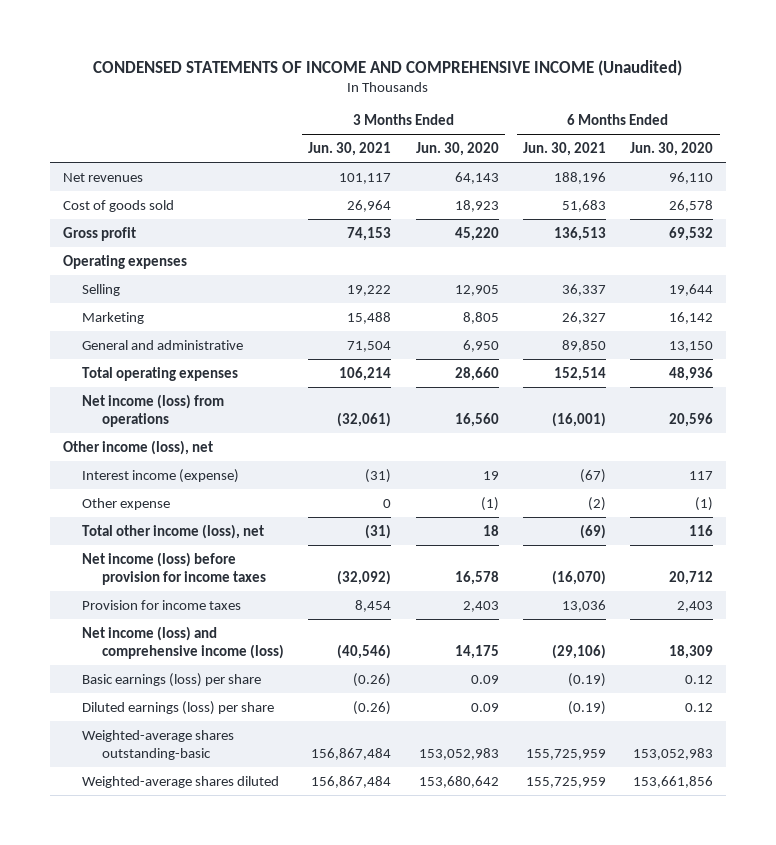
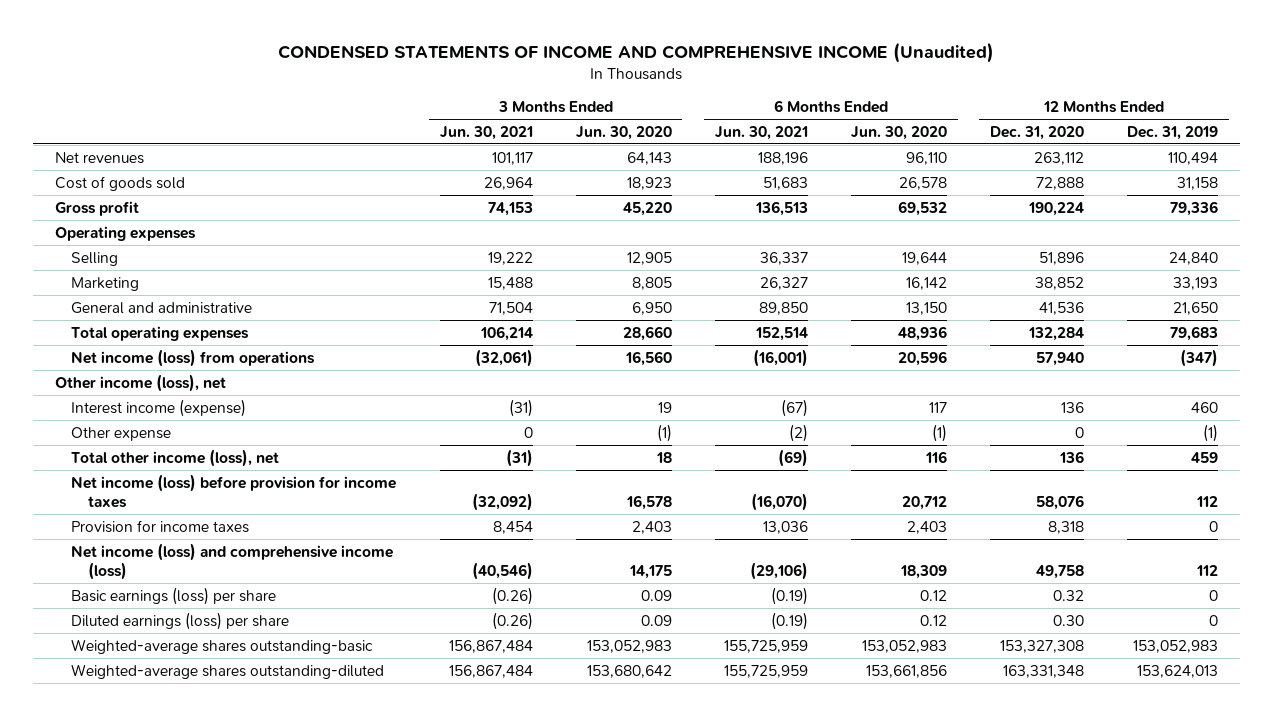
- | 3 Months Ended Jun. 30, 2021 | 3 Months Ended Jun. 30, 2020 | 6 Months Ended Jun. 30, 2021 | 6 Months Ended Jun. 30, 2020
+ | 3 Months Ended Jun. 30, 2021 | 3 Months Ended Jun. 30, 2020 | 6 Months Ended Jun. 30, 2021 | 6 Months Ended Jun. 30, 2020 | 12 Months Ended Dec. 31, 2020 | 12 Months Ended Dec. 31, 2019
- Weighted-average shares diluted | 156,867,484 | 153,680,642 | 155,725,959 | 153,661,856
+ Weighted-average shares outstanding-diluted | 156,867,484 | 153,680,642 | 155,725,959 | 153,661,856 | 163,331,348 | 153,624,013

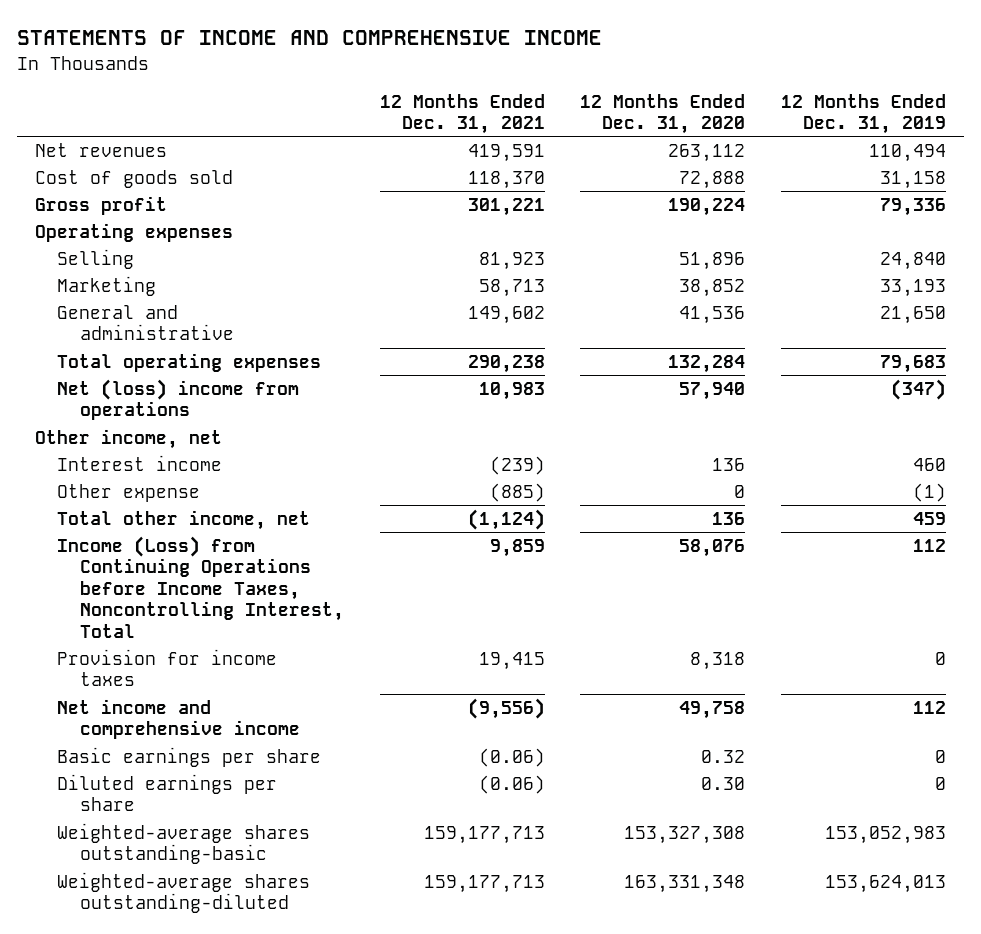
- CONDENSED STATEMENTS OF INCOME AND COMPREHENSIVE INCOME (Unaudited)
+ STATEMENTS OF INCOME AND COMPREHENSIVE INCOME
- | 3 Months Ended Jun. 30, 2021 | 3 Months Ended Jun. 30, 2020 | 6 Months Ended Jun. 30, 2021 | 6 Months Ended Jun. 30, 2020 | 12 Months Ended Dec. 31, 2020 | 12 Months Ended Dec. 31, 2019
+ | 12 Months Ended Dec. 31, 2021 | 12 Months Ended Dec. 31, 2020 | 12 Months Ended Dec. 31, 2019
- Net income (loss) from operations | (32,061) | 16,560 | (16,001) | 20,596 | 57,940 | (347)
- Other income (loss), net
- Interest income (expense) | (31) | 19 | (67) | 117 | 136 | 460
+ Net (loss) income from operations | 10,983 | 57,940 | (347)
+ Other income, net
+ Interest income | (239) | 136 | 460
- Total other income (loss), net | (31) | 18 | (69) | 116 | 136 | 459
- Net income (loss) before provision for income taxes | (32,092) | 16,578 | (16,070) | 20,712 | 58,076 | 112
+ Total other income, net | (1,124) | 136 | 459
+ Income (Loss) from Continuing Operations before Income Taxes, Noncontrolling Interest, Total | 9,859 | 58,076 | 112
- Net income (loss) and comprehensive income (loss) | (40,546) | 14,175 | (29,106) | 18,309 | 49,758 | 112
- Basic earnings (loss) per share | (0.26) | 0.09 | (0.19) | 0.12 | 0.32 | 0
- Diluted earnings (loss) per share | (0.26) | 0.09 | (0.19) | 0.12 | 0.30 | 0
+ Net income and comprehensive income | (9,556) | 49,758 | 112
+ Basic earnings per share | (0.06) | 0.32 | 0
+ Diluted earnings per share | (0.06) | 0.30 | 0

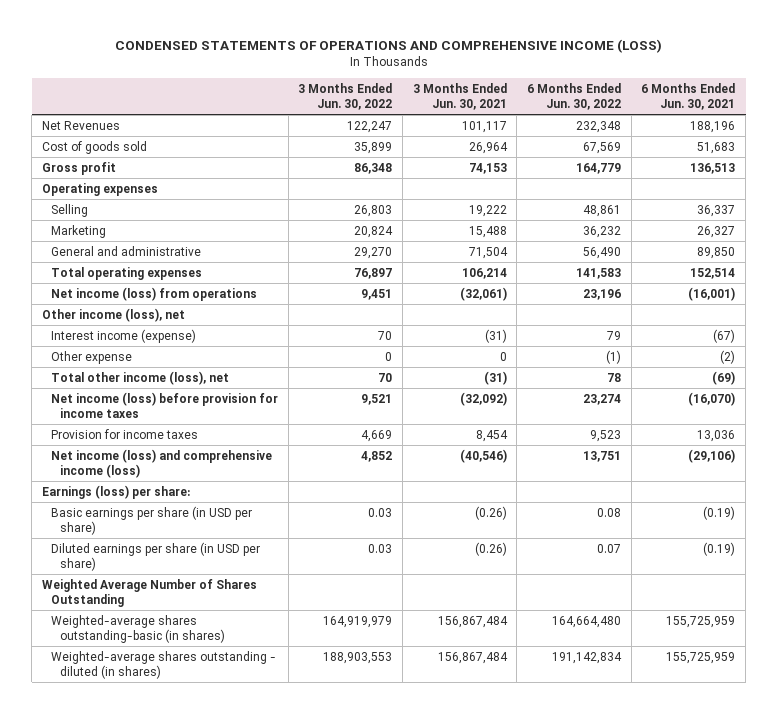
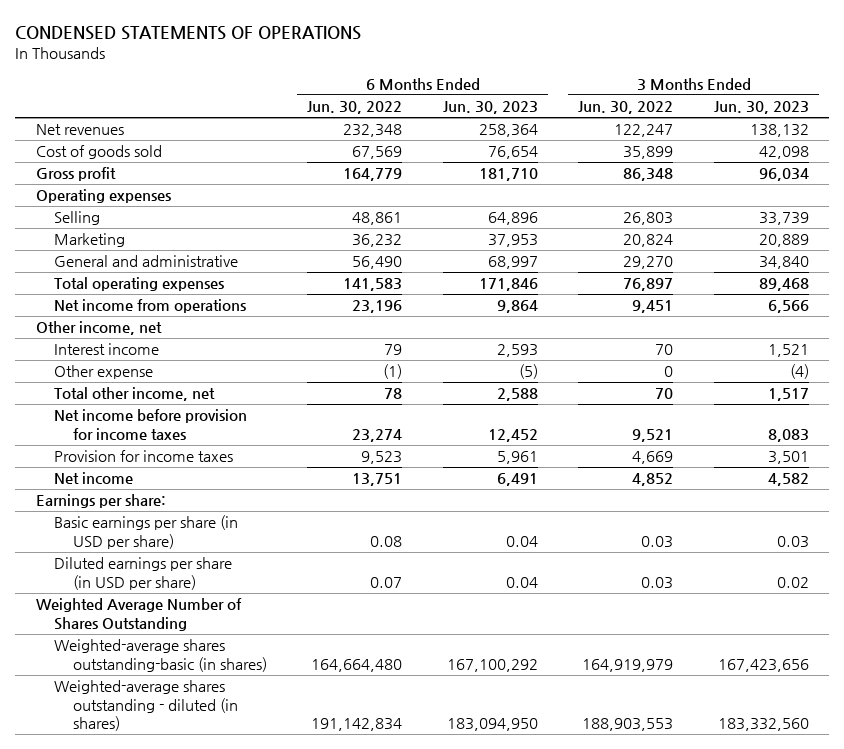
- CONDENSED STATEMENTS OF OPERATIONS AND COMPREHENSIVE INCOME (LOSS)
+ CONDENSED STATEMENTS OF OPERATIONS
- | 3 Months Ended Jun. 30, 2022 | 3 Months Ended Jun. 30, 2021 | 6 Months Ended Jun. 30, 2022 | 6 Months Ended Jun. 30, 2021
+ | 6 Months Ended Jun. 30, 2022 | 6 Months Ended Jun. 30, 2023 | 3 Months Ended Jun. 30, 2022 | 3 Months Ended Jun. 30, 2023
- Net Revenues | 122,247 | 101,117 | 232,348 | 188,196
+ Net revenues | 232,348 | 258,364 | 122,247 | 138,132
- Net income (loss) from operations | 9,451 | (32,061) | 23,196 | (16,001)
- Other income (loss), net
- Interest income (expense) | 70 | (31) | 79 | (67)
+ Net income from operations | 23,196 | 9,864 | 9,451 | 6,566
+ Other income, net
+ Interest income | 79 | 2,593 | 70 | 1,521
- Total other income (loss), net | 70 | (31) | 78 | (69)
- Net income (loss) before provision for income taxes | 9,521 | (32,092) | 23,274 | (16,070)
+ Total other income, net | 78 | 2,588 | 70 | 1,517
+ Net income before provision for income taxes | 23,274 | 12,452 | 9,521 | 8,083
- Net income (loss) and comprehensive income (loss) | 4,852 | (40,546) | 13,751 | (29,106)
- Earnings (loss) per share:
+ Net income | 13,751 | 6,491 | 4,852 | 4,582
+ Earnings per share:

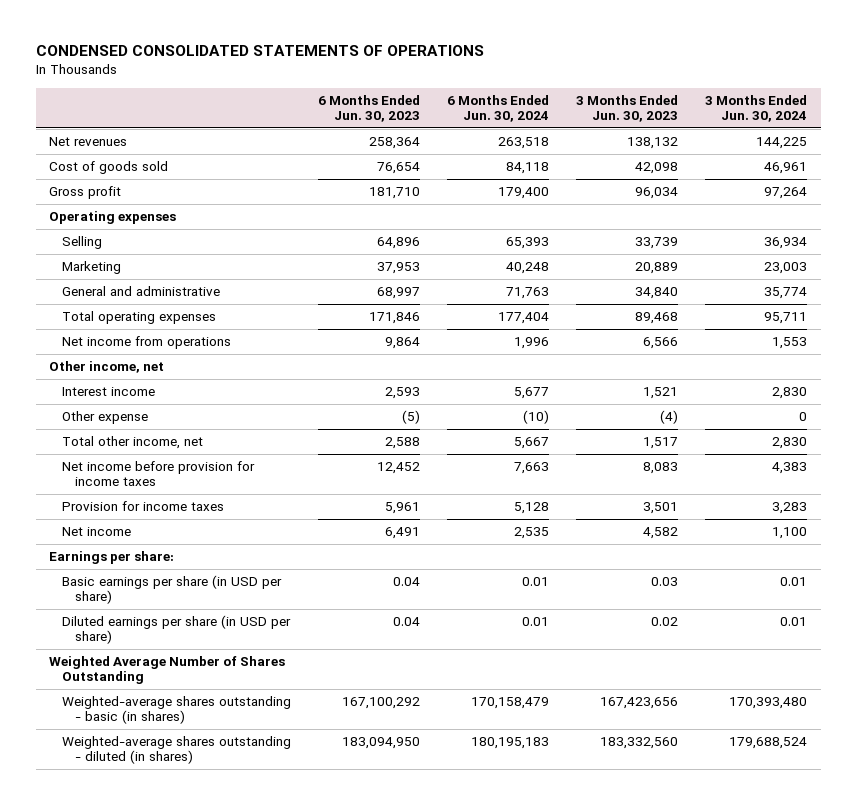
- CONDENSED STATEMENTS OF OPERATIONS
+ CONDENSED CONSOLIDATED STATEMENTS OF OPERATIONS
- | 6 Months Ended Jun. 30, 2022 | 6 Months Ended Jun. 30, 2023 | 3 Months Ended Jun. 30, 2022 | 3 Months Ended Jun. 30, 2023
+ | 6 Months Ended Jun. 30, 2023 | 6 Months Ended Jun. 30, 2024 | 3 Months Ended Jun. 30, 2023 | 3 Months Ended Jun. 30, 2024
- Weighted-average shares outstanding-basic (in shares) | 164,664,480 | 167,100,292 | 164,919,979 | 167,423,656
+ Weighted-average shares outstanding - basic (in shares) | 167,100,292 | 170,158,479 | 167,423,656 | 170,393,480

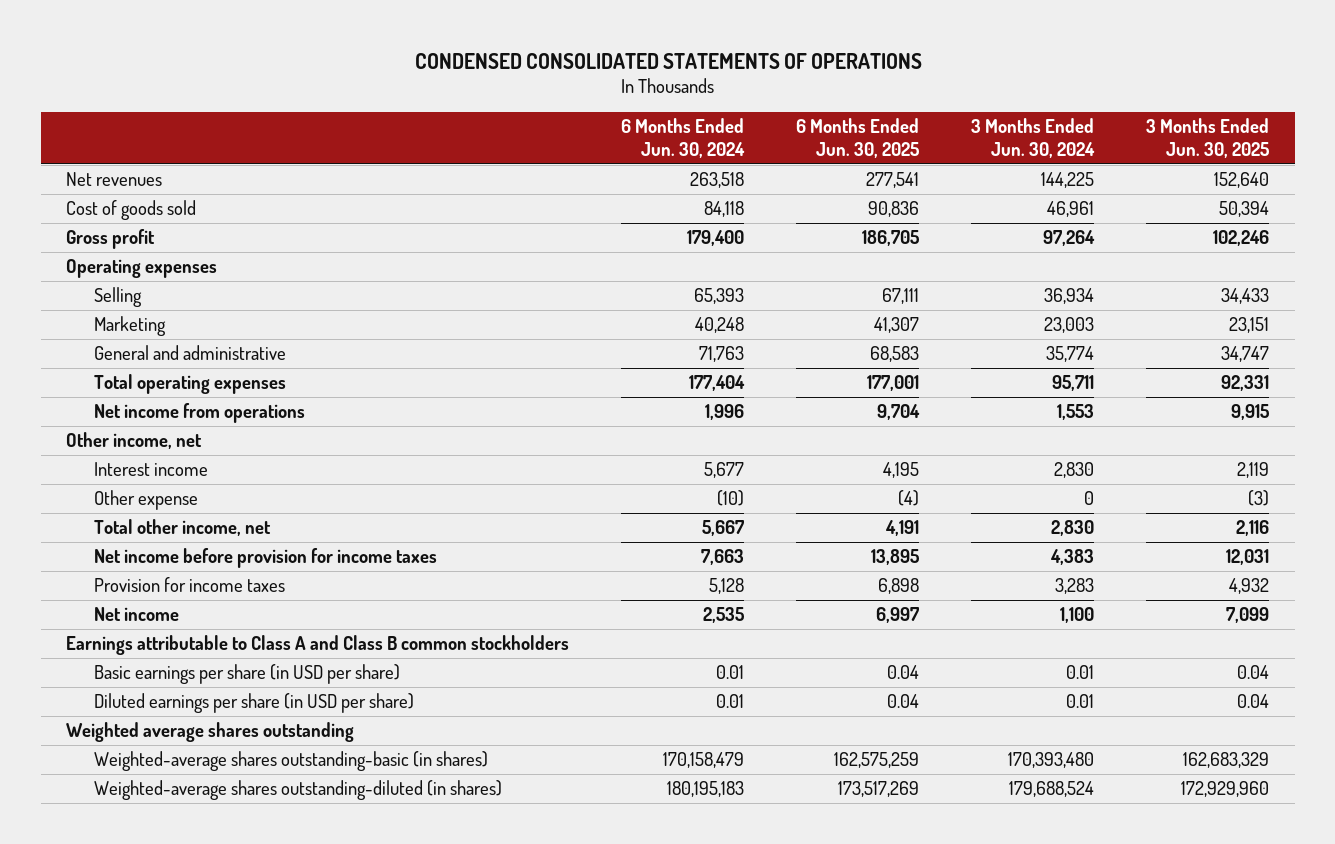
- | 6 Months Ended Jun. 30, 2023 | 6 Months Ended Jun. 30, 2024 | 3 Months Ended Jun. 30, 2023 | 3 Months Ended Jun. 30, 2024
+ | 6 Months Ended Jun. 30, 2024 | 6 Months Ended Jun. 30, 2025 | 3 Months Ended Jun. 30, 2024 | 3 Months Ended Jun. 30, 2025
- Earnings per share:
+ Earnings attributable to Class A and Class B common stockholders
- Weighted Average Number of Shares Outstanding
- Weighted-average shares outstanding - basic (in shares) | 167,100,292 | 170,158,479 | 167,423,656 | 170,393,480
- Weighted-average shares outstanding - diluted (in shares) | 183,094,950 | 180,195,183 | 183,332,560 | 179,688,524
+ Weighted average shares outstanding
+ Weighted-average shares outstanding-basic (in shares) | 170,158,479 | 162,575,259 | 170,393,480 | 162,683,329
+ Weighted-average shares outstanding-diluted (in shares) | 180,195,183 | 173,517,269 | 179,688,524 | 172,929,960

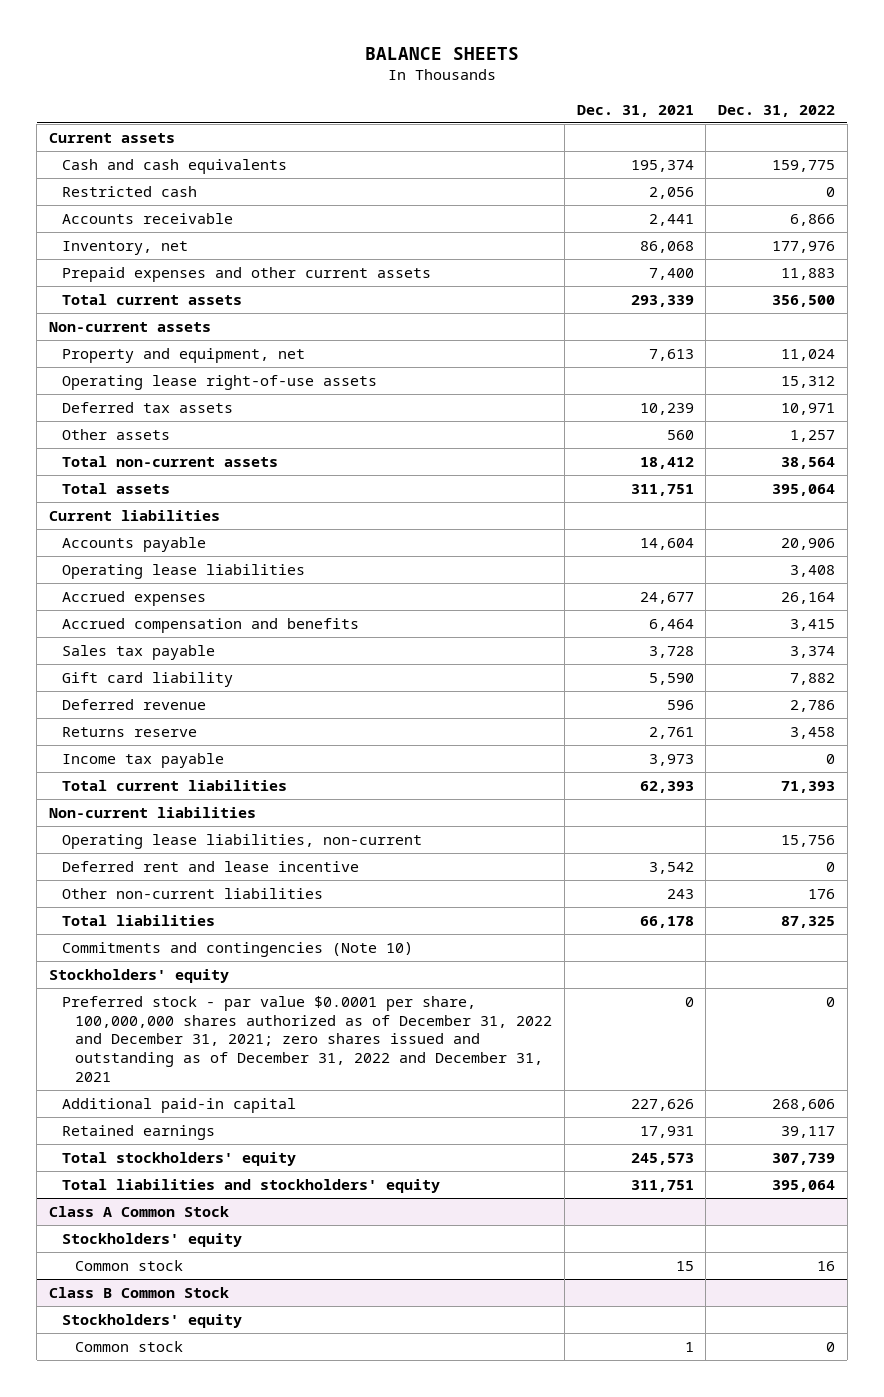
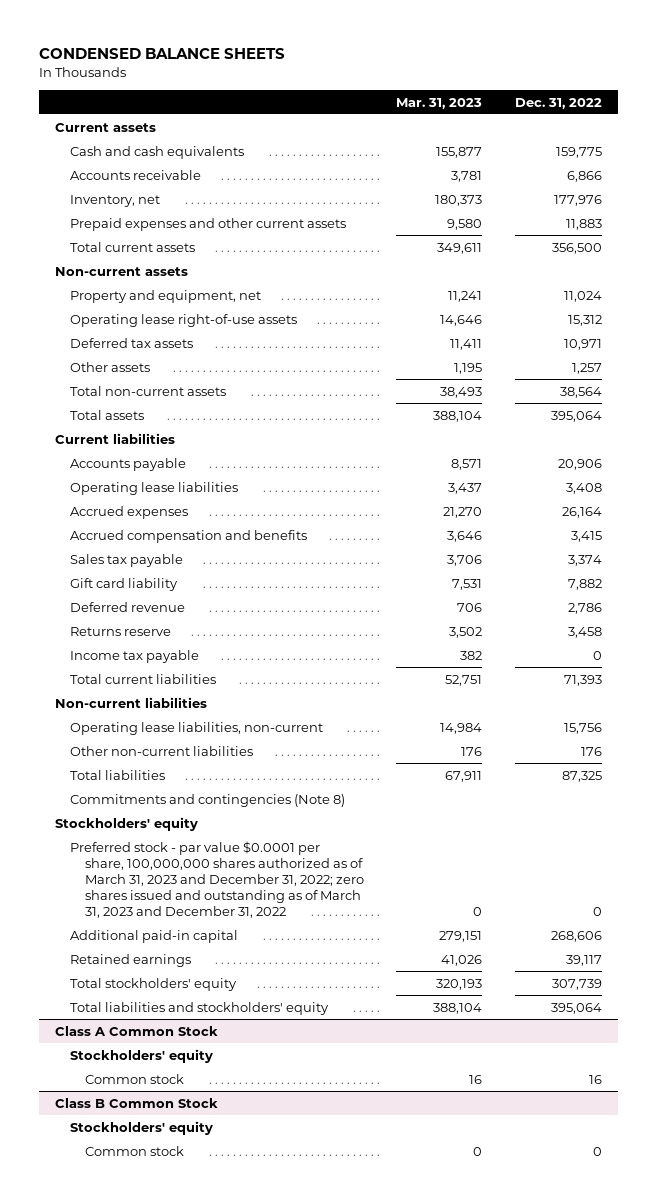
- BALANCE SHEETS
+ CONDENSED BALANCE SHEETS
- | Dec. 31, 2021 | Dec. 31, 2022
+ | Mar. 31, 2023 | Dec. 31, 2022
- Restricted cash | 2,056 | 0
- Deferred rent and lease incentive | 3,542 | 0
- Commitments and contingencies (Note 10)
+ Commitments and contingencies (Note 8)
- Preferred stock - par value $0.0001 per share, 100,000,000 shares authorized as of December 31, 2022 and December 31, 2021; zero shares issued and outstanding as of December 31, 2022 and December 31, 2021 | 0 | 0
+ Preferred stock - par value $0.0001 per share, 100,000,000 shares authorized as of March 31, 2023 and December 31, 2022; zero shares issued and outstanding as of March 31, 2023 and December 31, 2022 | 0 | 0

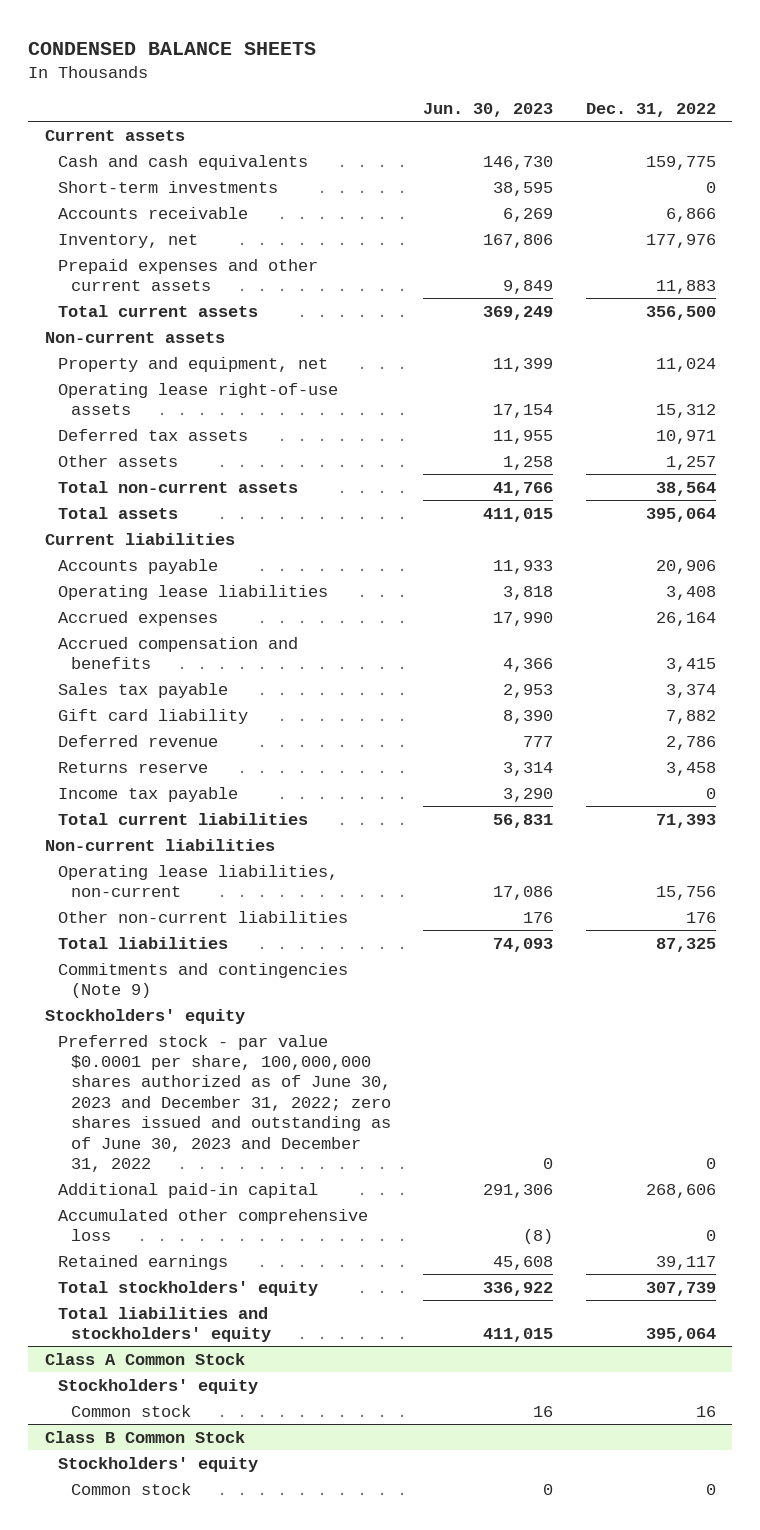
- | Mar. 31, 2023 | Dec. 31, 2022
+ | Jun. 30, 2023 | Dec. 31, 2022
+ Short-term investments | 38,595 | 0
- Commitments and contingencies (Note 8)
+ Commitments and contingencies (Note 9)
- Preferred stock - par value $0.0001 per share, 100,000,000 shares authorized as of March 31, 2023 and December 31, 2022; zero shares issued and outstanding as of March 31, 2023 and December 31, 2022 | 0 | 0
+ Preferred stock - par value $0.0001 per share, 100,000,000 shares authorized as of June 30, 2023 and December 31, 2022; zero shares issued and outstanding as of June 30, 2023 and December 31, 2022 | 0 | 0
+ Accumulated other comprehensive loss | (8) | 0

